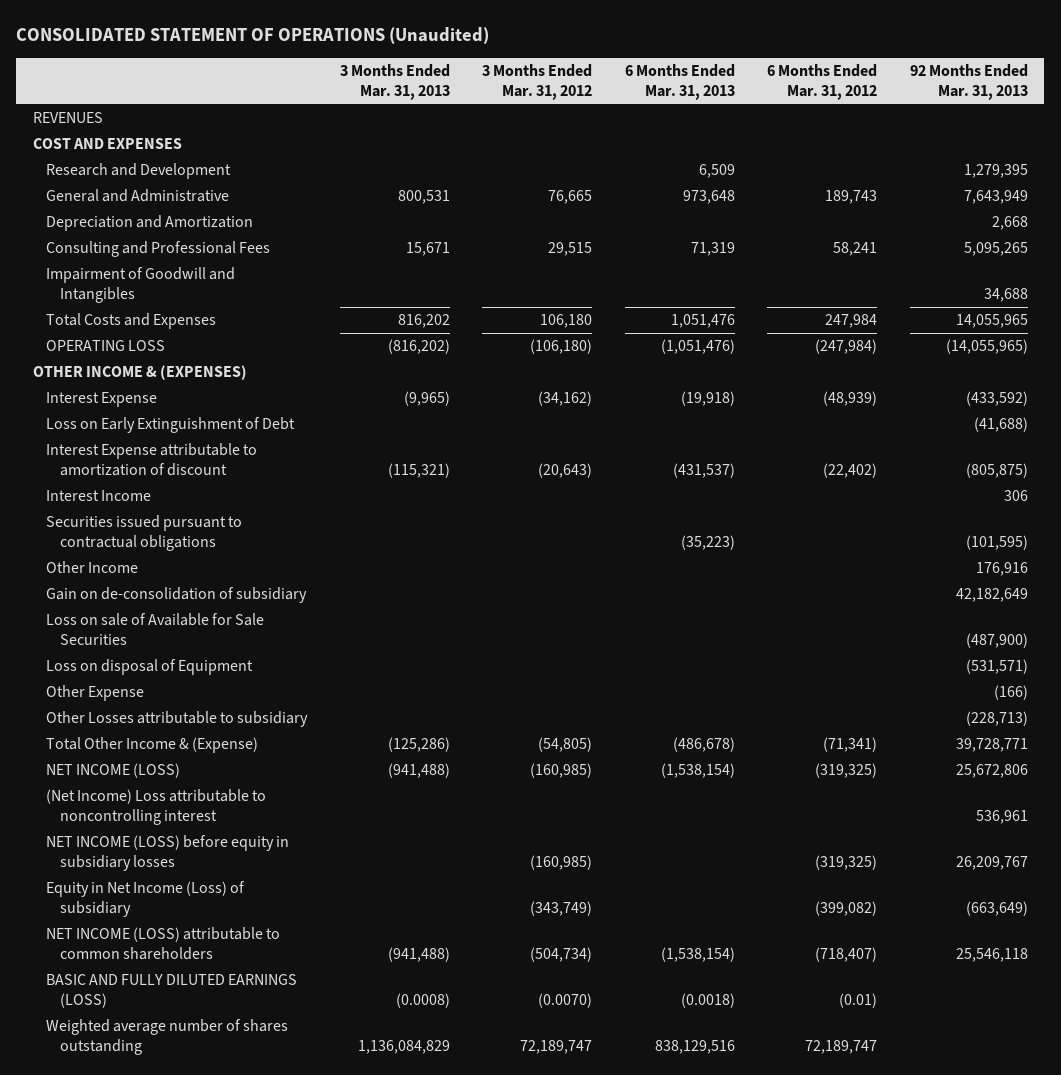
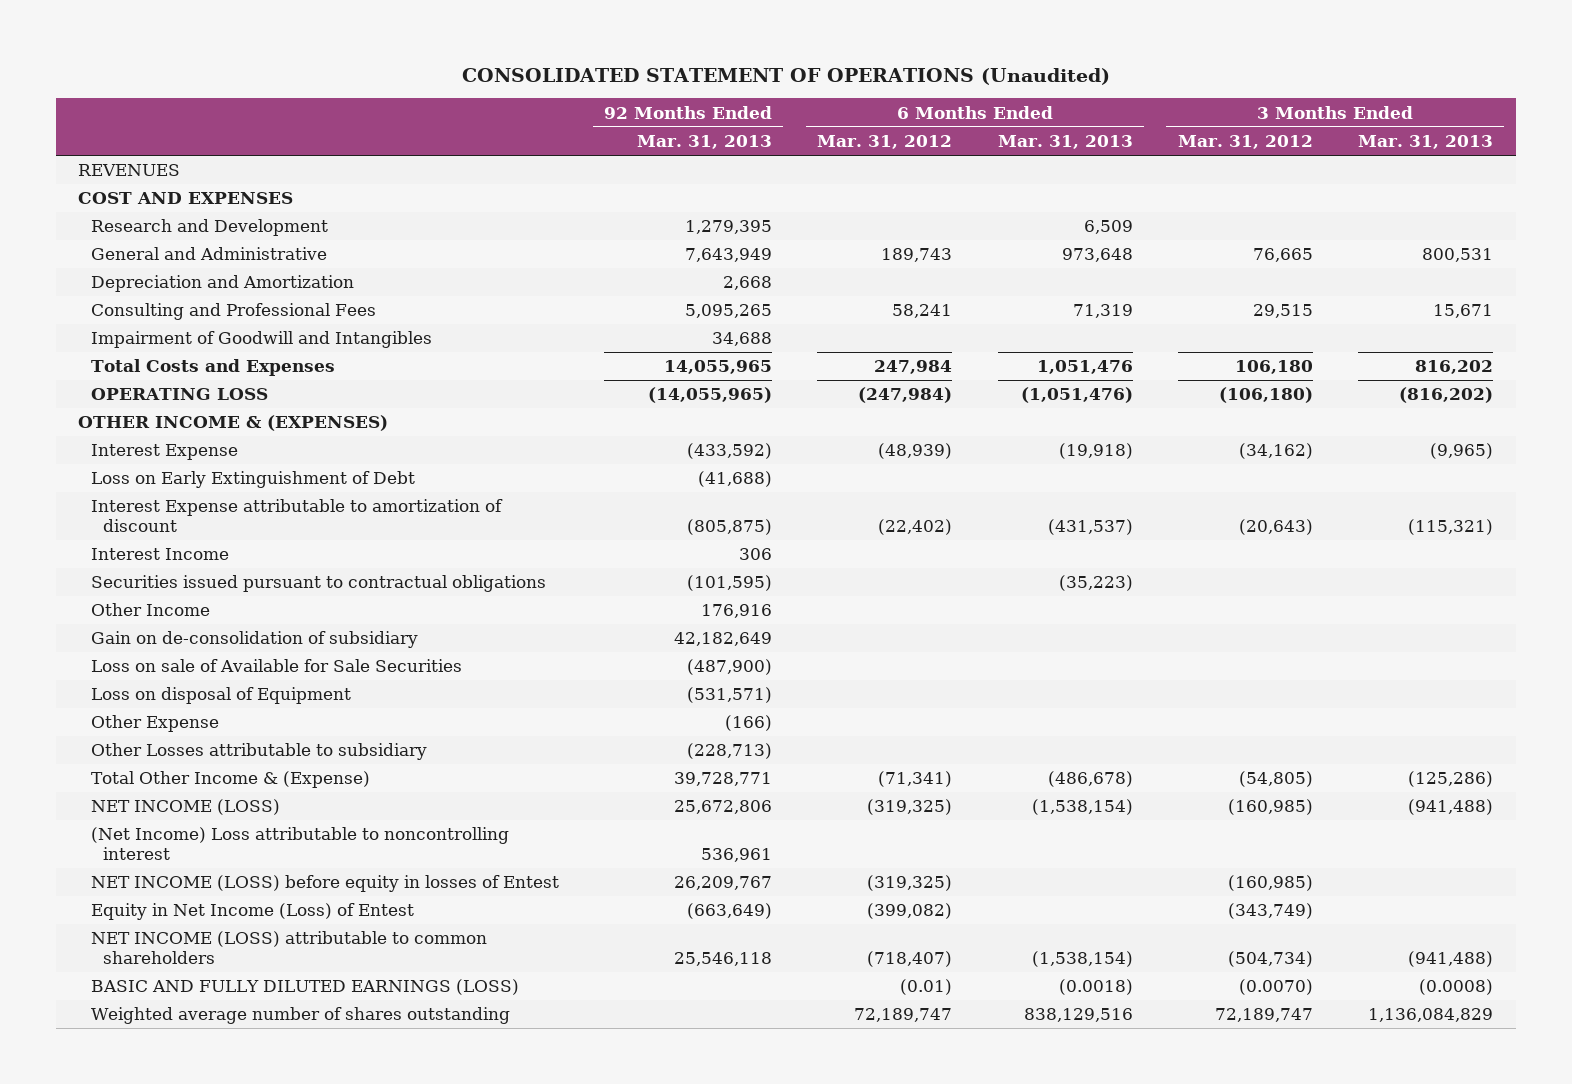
- | 3 Months Ended Mar. 31, 2013 | 3 Months Ended Mar. 31, 2012 | 6 Months Ended Mar. 31, 2013 | 6 Months Ended Mar. 31, 2012 | 92 Months Ended Mar. 31, 2013
+ | 92 Months Ended Mar. 31, 2013 | 6 Months Ended Mar. 31, 2012 | 6 Months Ended Mar. 31, 2013 | 3 Months Ended Mar. 31, 2012 | 3 Months Ended Mar. 31, 2013
- NET INCOME (LOSS) before equity in subsidiary losses | | (160,985) | | (319,325) | 26,209,767
- Equity in Net Income (Loss) of subsidiary | | (343,749) | | (399,082) | (663,649)
+ NET INCOME (LOSS) before equity in losses of Entest | 26,209,767 | (319,325) | | (160,985) |
+ Equity in Net Income (Loss) of Entest | (663,649) | (399,082) | | (343,749) |

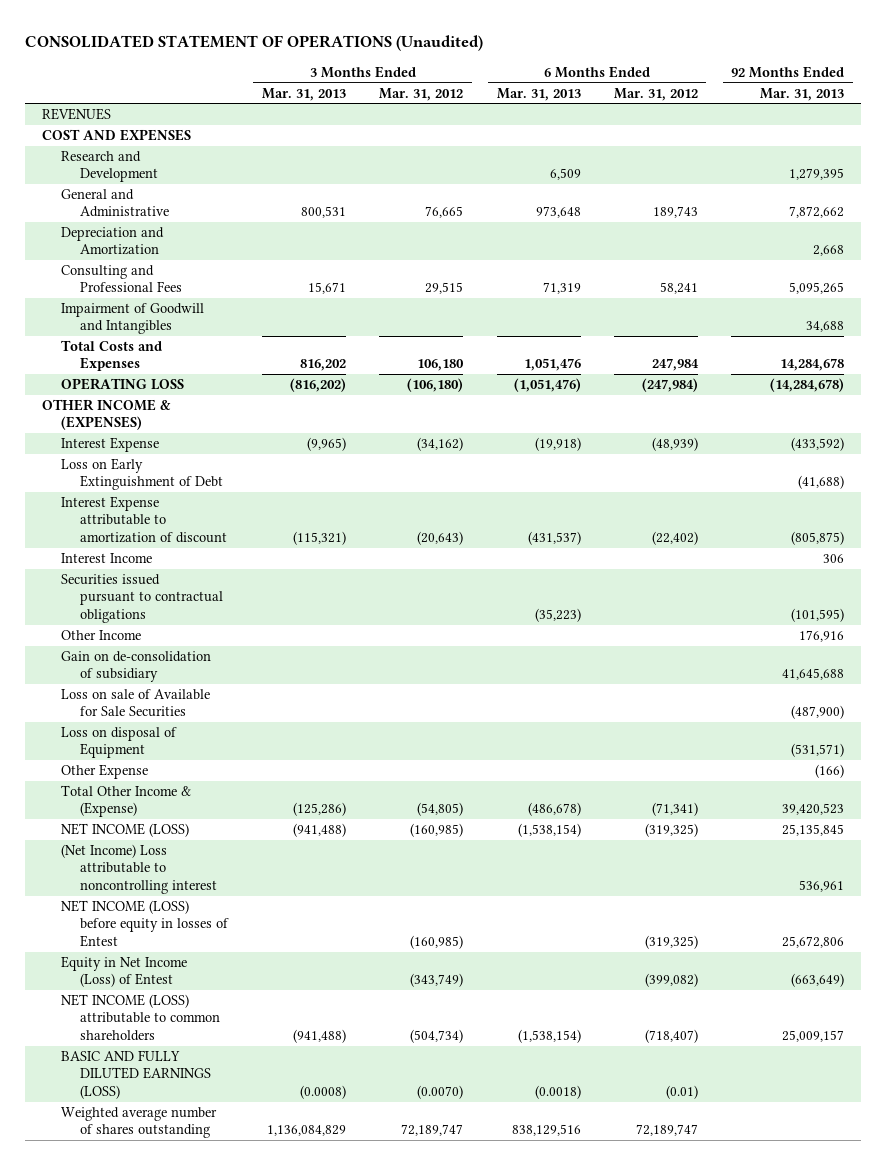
- | 92 Months Ended Mar. 31, 2013 | 6 Months Ended Mar. 31, 2012 | 6 Months Ended Mar. 31, 2013 | 3 Months Ended Mar. 31, 2012 | 3 Months Ended Mar. 31, 2013
+ | 3 Months Ended Mar. 31, 2013 | 3 Months Ended Mar. 31, 2012 | 6 Months Ended Mar. 31, 2013 | 6 Months Ended Mar. 31, 2012 | 92 Months Ended Mar. 31, 2013
- General and Administrative | 7,643,949 | 189,743 | 973,648 | 76,665 | 800,531
+ General and Administrative | 800,531 | 76,665 | 973,648 | 189,743 | 7,872,662
- Total Costs and Expenses | 14,055,965 | 247,984 | 1,051,476 | 106,180 | 816,202
- OPERATING LOSS | (14,055,965) | (247,984) | (1,051,476) | (106,180) | (816,202)
+ Total Costs and Expenses | 816,202 | 106,180 | 1,051,476 | 247,984 | 14,284,678
+ OPERATING LOSS | (816,202) | (106,180) | (1,051,476) | (247,984) | (14,284,678)
- Gain on de-consolidation of subsidiary | 42,182,649 | | | |
+ Gain on de-consolidation of subsidiary | | | | | 41,645,688
- Other Losses attributable to subsidiary | (228,713) | | | |
- Total Other Income & (Expense) | 39,728,771 | (71,341) | (486,678) | (54,805) | (125,286)
- NET INCOME (LOSS) | 25,672,806 | (319,325) | (1,538,154) | (160,985) | (941,488)
+ Total Other Income & (Expense) | (125,286) | (54,805) | (486,678) | (71,341) | 39,420,523
+ NET INCOME (LOSS) | (941,488) | (160,985) | (1,538,154) | (319,325) | 25,135,845
- NET INCOME (LOSS) before equity in losses of Entest | 26,209,767 | (319,325) | | (160,985) |
+ NET INCOME (LOSS) before equity in losses of Entest | | (160,985) | | (319,325) | 25,672,806
- NET INCOME (LOSS) attributable to common shareholders | 25,546,118 | (718,407) | (1,538,154) | (504,734) | (941,488)
+ NET INCOME (LOSS) attributable to common shareholders | (941,488) | (504,734) | (1,538,154) | (718,407) | 25,009,157

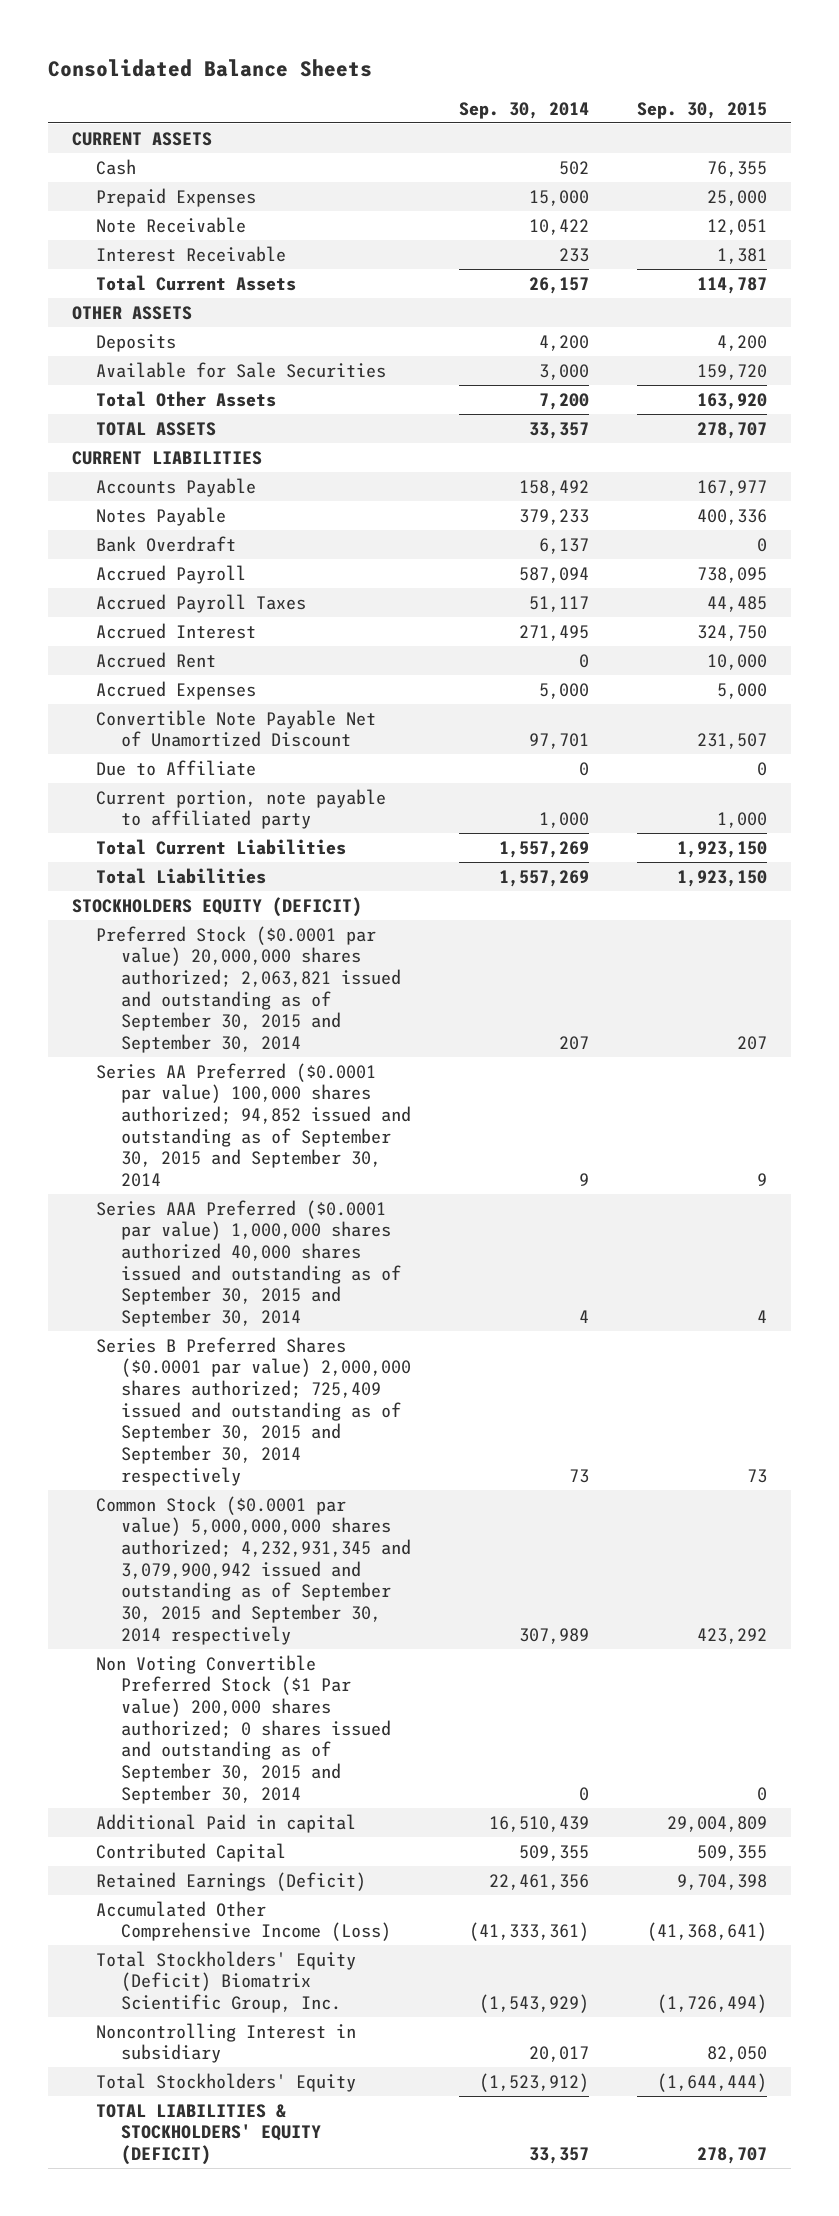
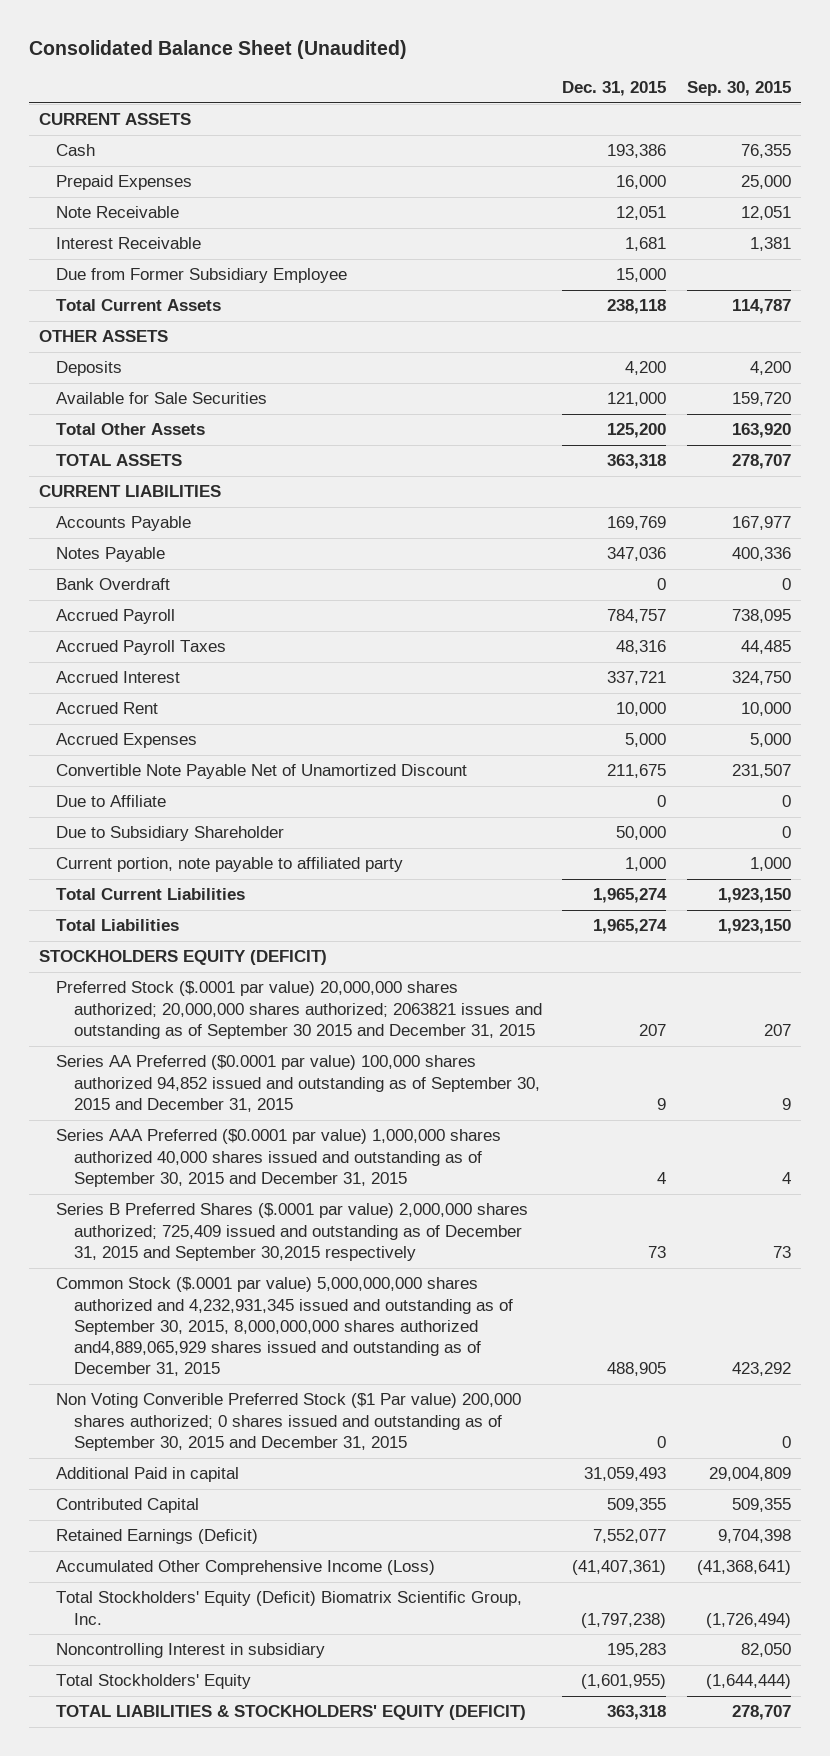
- Consolidated Balance Sheets
+ Consolidated Balance Sheet (Unaudited)
- | Sep. 30, 2014 | Sep. 30, 2015
+ | Dec. 31, 2015 | Sep. 30, 2015
+ Due from Former Subsidiary Employee | 15,000 |
+ Due to Subsidiary Shareholder | 50,000 | 0
- Preferred Stock ($0.0001 par value) 20,000,000 shares authorized; 2,063,821 issued and outstanding as of September 30, 2015 and September 30, 2014 | 207 | 207
- Series AA Preferred ($0.0001 par value) 100,000 shares authorized; 94,852 issued and outstanding as of September 30, 2015 and September 30, 2014 | 9 | 9
- Series AAA Preferred ($0.0001 par value) 1,000,000 shares authorized 40,000 shares issued and outstanding as of September 30, 2015 and September 30, 2014 | 4 | 4
- Series B Preferred Shares ($0.0001 par value) 2,000,000 shares authorized; 725,409 issued and outstanding as of September 30, 2015 and September 30, 2014 respectively | 73 | 73
- Common Stock ($0.0001 par value) 5,000,000,000 shares authorized; 4,232,931,345 and 3,079,900,942 issued and outstanding as of September 30, 2015 and September 30, 2014 respectively | 307,989 | 423,292
- Non Voting Convertible Preferred Stock ($1 Par value) 200,000 shares authorized; 0 shares issued and outstanding as of September 30, 2015 and September 30, 2014 | 0 | 0
+ Preferred Stock ($.0001 par value) 20,000,000 shares authorized; 20,000,000 shares authorized; 2063821 issues and outstanding as of September 30 2015 and December 31, 2015 | 207 | 207
+ Series AA Preferred ($0.0001 par value) 100,000 shares authorized 94,852 issued and outstanding as of September 30, 2015 and December 31, 2015 | 9 | 9
+ Series AAA Preferred ($0.0001 par value) 1,000,000 shares authorized 40,000 shares issued and outstanding as of September 30, 2015 and December 31, 2015 | 4 | 4
+ Series B Preferred Shares ($.0001 par value) 2,000,000 shares authorized; 725,409 issued and outstanding as of December 31, 2015 and September 30,2015 respectively | 73 | 73
+ Common Stock ($.0001 par value) 5,000,000,000 shares authorized and 4,232,931,345 issued and outstanding as of September 30, 2015, 8,000,000,000 shares authorized and4,889,065,929 shares issued and outstanding as of December 31, 2015 | 488,905 | 423,292
+ Non Voting Converible Preferred Stock ($1 Par value) 200,000 shares authorized; 0 shares issued and outstanding as of September 30, 2015 and December 31, 2015 | 0 | 0

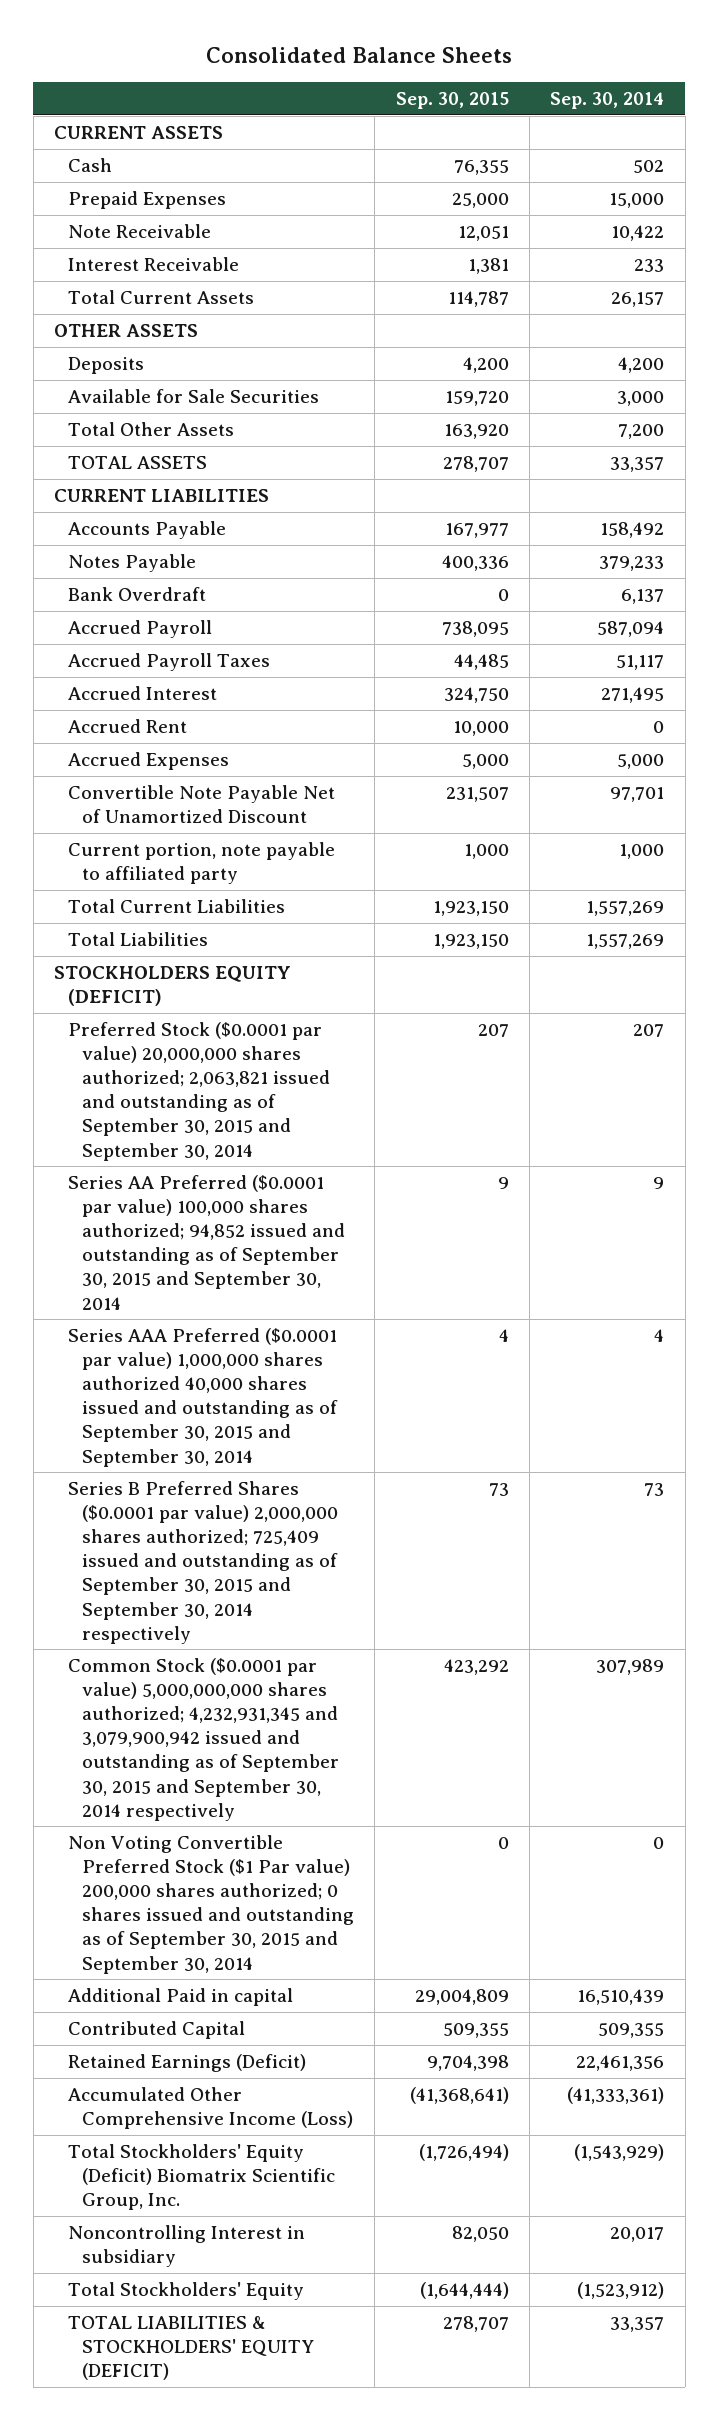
- Consolidated Balance Sheet (Unaudited)
+ Consolidated Balance Sheets
- | Dec. 31, 2015 | Sep. 30, 2015
+ | Sep. 30, 2015 | Sep. 30, 2014
- Due from Former Subsidiary Employee | 15,000 |
- Due to Affiliate | 0 | 0
- Due to Subsidiary Shareholder | 50,000 | 0
- Preferred Stock ($.0001 par value) 20,000,000 shares authorized; 20,000,000 shares authorized; 2063821 issues and outstanding as of September 30 2015 and December 31, 2015 | 207 | 207
- Series AA Preferred ($0.0001 par value) 100,000 shares authorized 94,852 issued and outstanding as of September 30, 2015 and December 31, 2015 | 9 | 9
- Series AAA Preferred ($0.0001 par value) 1,000,000 shares authorized 40,000 shares issued and outstanding as of September 30, 2015 and December 31, 2015 | 4 | 4
- Series B Preferred Shares ($.0001 par value) 2,000,000 shares authorized; 725,409 issued and outstanding as of December 31, 2015 and September 30,2015 respectively | 73 | 73
- Common Stock ($.0001 par value) 5,000,000,000 shares authorized and 4,232,931,345 issued and outstanding as of September 30, 2015, 8,000,000,000 shares authorized and4,889,065,929 shares issued and outstanding as of December 31, 2015 | 488,905 | 423,292
- Non Voting Converible Preferred Stock ($1 Par value) 200,000 shares authorized; 0 shares issued and outstanding as of September 30, 2015 and December 31, 2015 | 0 | 0
+ Preferred Stock ($0.0001 par value) 20,000,000 shares authorized; 2,063,821 issued and outstanding as of September 30, 2015 and September 30, 2014 | 207 | 207
+ Series AA Preferred ($0.0001 par value) 100,000 shares authorized; 94,852 issued and outstanding as of September 30, 2015 and September 30, 2014 | 9 | 9
+ Series AAA Preferred ($0.0001 par value) 1,000,000 shares authorized 40,000 shares issued and outstanding as of September 30, 2015 and September 30, 2014 | 4 | 4
+ Series B Preferred Shares ($0.0001 par value) 2,000,000 shares authorized; 725,409 issued and outstanding as of September 30, 2015 and September 30, 2014 respectively | 73 | 73
+ Common Stock ($0.0001 par value) 5,000,000,000 shares authorized; 4,232,931,345 and 3,079,900,942 issued and outstanding as of September 30, 2015 and September 30, 2014 respectively | 423,292 | 307,989
+ Non Voting Convertible Preferred Stock ($1 Par value) 200,000 shares authorized; 0 shares issued and outstanding as of September 30, 2015 and September 30, 2014 | 0 | 0

